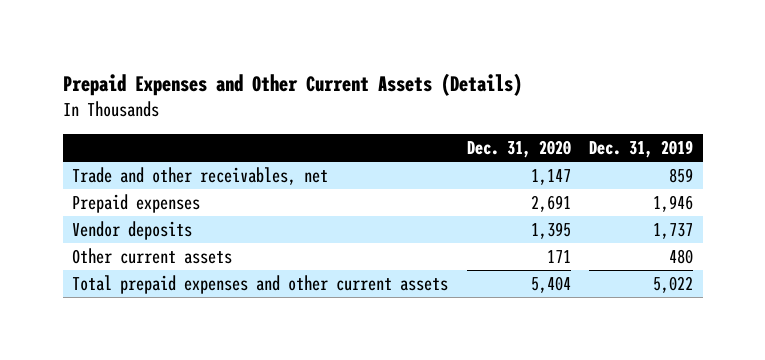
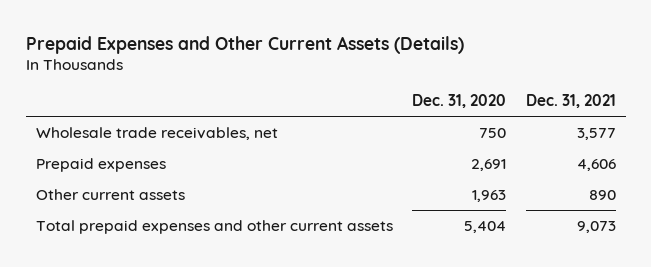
- | Dec. 31, 2020 | Dec. 31, 2019
+ | Dec. 31, 2020 | Dec. 31, 2021
- Trade and other receivables, net | 1,147 | 859
+ Wholesale trade receivables, net | 750 | 3,577
- Vendor deposits | 1,395 | 1,737
- Other current assets | 171 | 480
+ Other current assets | 1,963 | 890

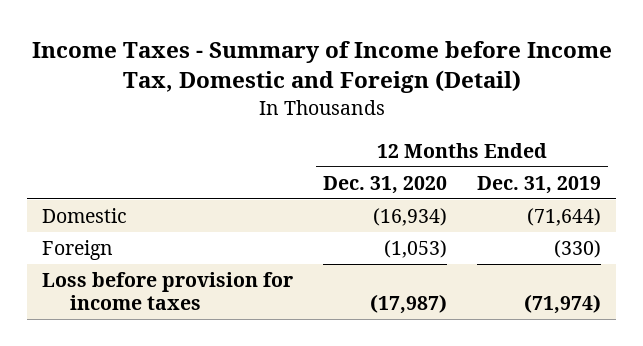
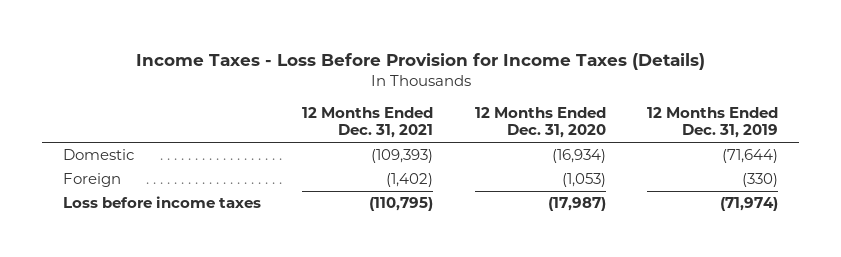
- Income Taxes - Summary of Income before Income Tax, Domestic and Foreign (Detail)
+ Income Taxes - Loss Before Provision for Income Taxes (Details)
- | 12 Months Ended Dec. 31, 2020 | 12 Months Ended Dec. 31, 2019
+ | 12 Months Ended Dec. 31, 2021 | 12 Months Ended Dec. 31, 2020 | 12 Months Ended Dec. 31, 2019
- Loss before provision for income taxes | (17,987) | (71,974)
+ Loss before income taxes | (110,795) | (17,987) | (71,974)

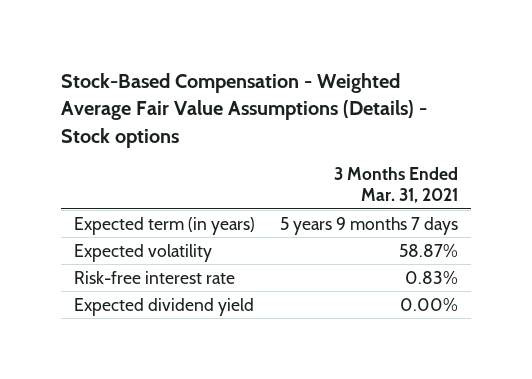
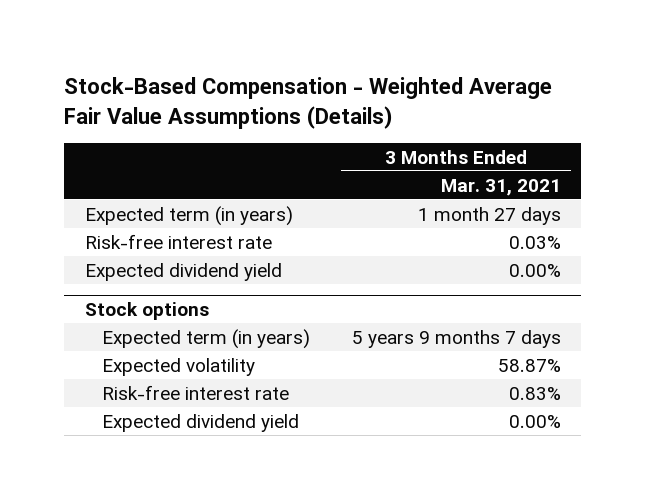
- Stock-Based Compensation - Weighted Average Fair Value Assumptions (Details) - Stock options
+ Stock-Based Compensation - Weighted Average Fair Value Assumptions (Details)
+ Expected term (in years) | 1 month 27 days
+ Risk-free interest rate | 0.03%
+ Expected dividend yield | 0.00%
+ Stock options

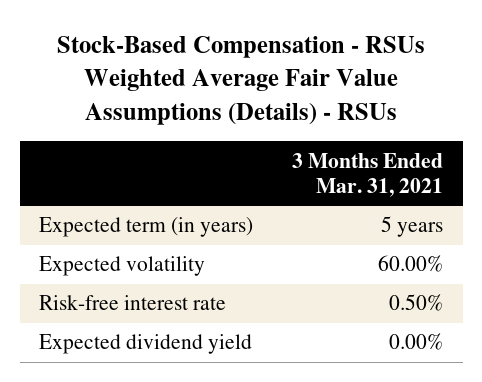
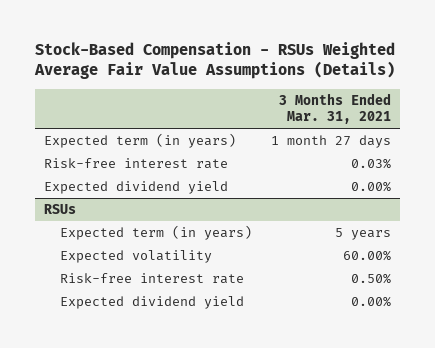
- Stock-Based Compensation - RSUs Weighted Average Fair Value Assumptions (Details) - RSUs
+ Stock-Based Compensation - RSUs Weighted Average Fair Value Assumptions (Details)
+ Expected term (in years) | 1 month 27 days
+ Risk-free interest rate | 0.03%
+ Expected dividend yield | 0.00%
+ RSUs

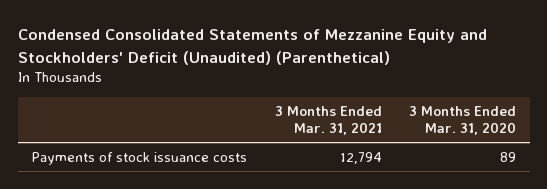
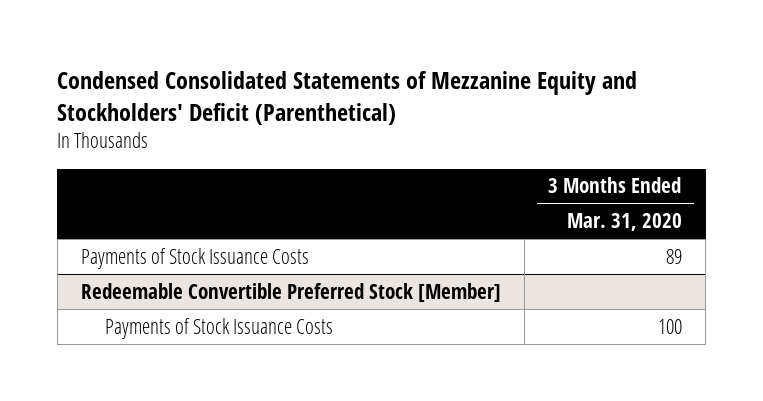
- Condensed Consolidated Statements of Mezzanine Equity and Stockholders' Deficit (Unaudited) (Parenthetical)
+ Condensed Consolidated Statements of Mezzanine Equity and Stockholders' Deficit (Parenthetical)
- | 3 Months Ended Mar. 31, 2021 | 3 Months Ended Mar. 31, 2020
+ | 3 Months Ended Mar. 31, 2020
- Payments of stock issuance costs | 12,794 | 89
+ Payments of Stock Issuance Costs | 89
+ Redeemable Convertible Preferred Stock [Member]
+ Payments of Stock Issuance Costs | 100

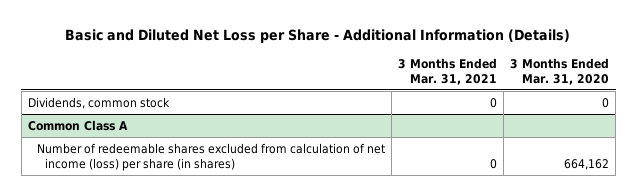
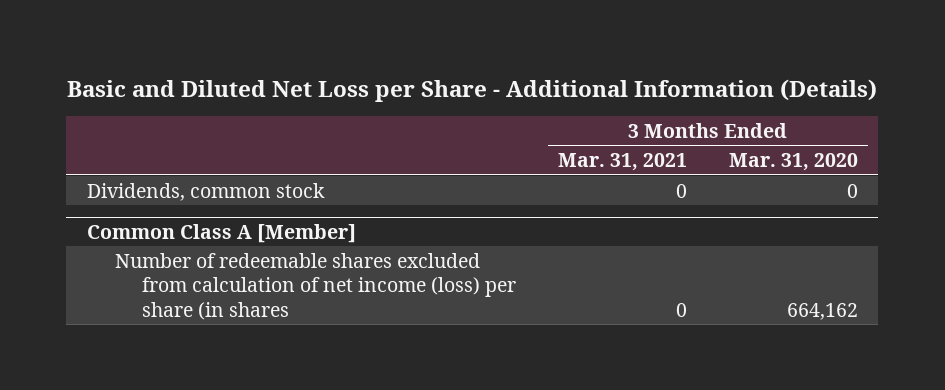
- Common Class A
- Number of redeemable shares excluded from calculation of net income (loss) per share (in shares) | 0 | 664,162
+ Common Class A [Member]
+ Number of redeemable shares excluded from calculation of net income (loss) per share (in shares | 0 | 664,162

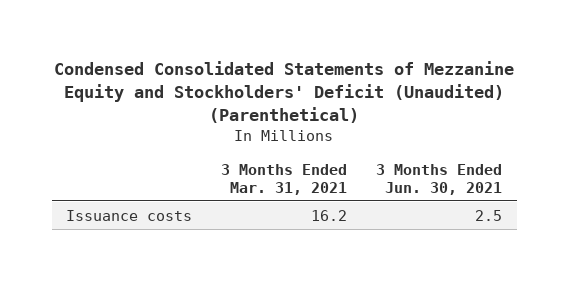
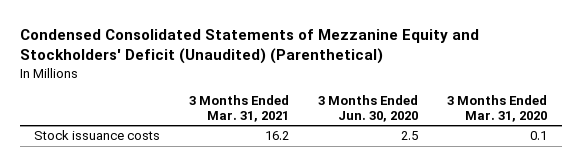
- | 3 Months Ended Mar. 31, 2021 | 3 Months Ended Jun. 30, 2021
+ | 3 Months Ended Mar. 31, 2021 | 3 Months Ended Jun. 30, 2020 | 3 Months Ended Mar. 31, 2020
- Issuance costs | 16.2 | 2.5
+ Stock issuance costs | 16.2 | 2.5 | 0.1

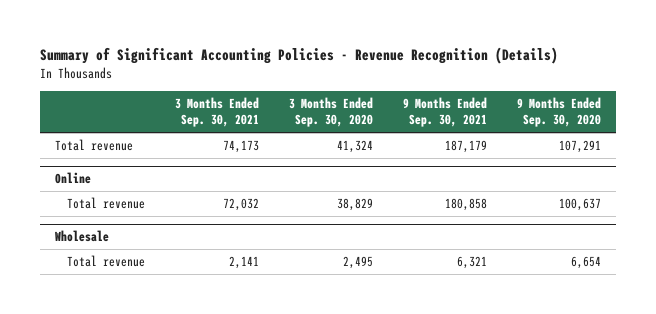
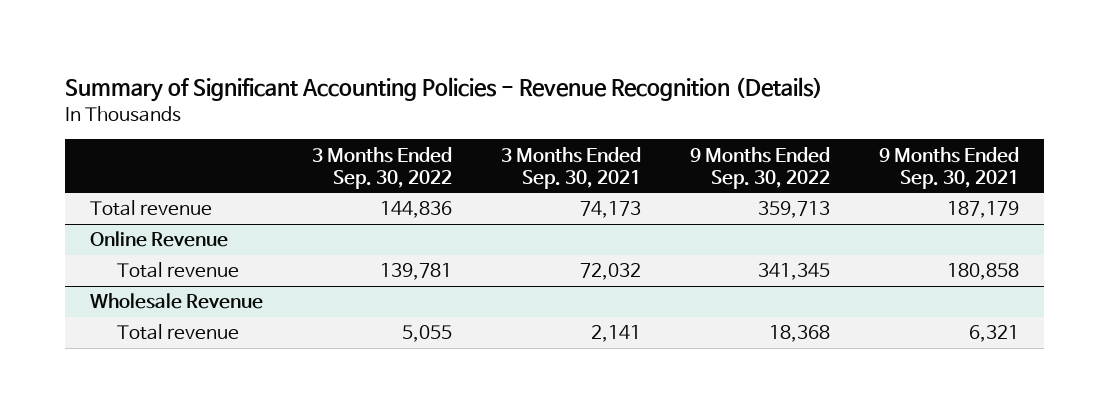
- | 3 Months Ended Sep. 30, 2021 | 3 Months Ended Sep. 30, 2020 | 9 Months Ended Sep. 30, 2021 | 9 Months Ended Sep. 30, 2020
+ | 3 Months Ended Sep. 30, 2022 | 3 Months Ended Sep. 30, 2021 | 9 Months Ended Sep. 30, 2022 | 9 Months Ended Sep. 30, 2021
- Online
+ Online Revenue
- Wholesale
+ Wholesale Revenue

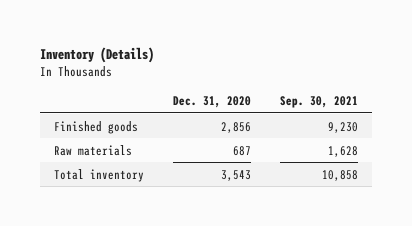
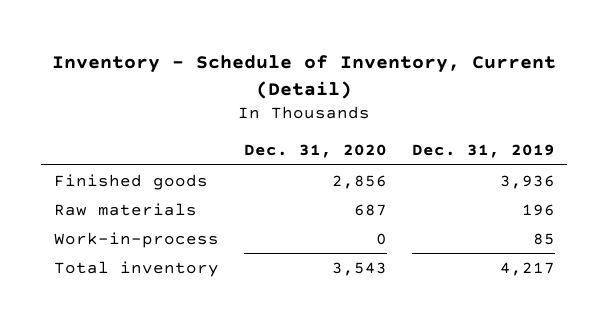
- Inventory (Details)
+ Inventory - Schedule of Inventory, Current (Detail)
- | Dec. 31, 2020 | Sep. 30, 2021
+ | Dec. 31, 2020 | Dec. 31, 2019
+ Work-in-process | 0 | 85

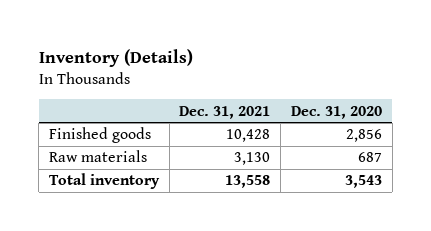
- Inventory - Schedule of Inventory, Current (Detail)
+ Inventory (Details)
- | Dec. 31, 2020 | Dec. 31, 2019
+ | Dec. 31, 2021 | Dec. 31, 2020
- Work-in-process | 0 | 85

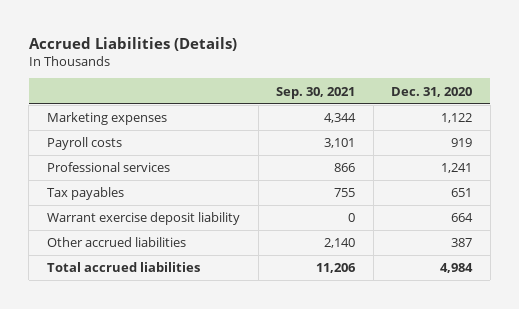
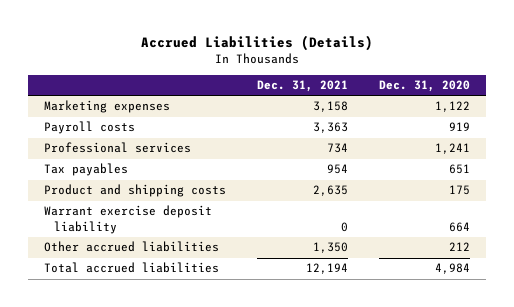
- | Sep. 30, 2021 | Dec. 31, 2020
+ | Dec. 31, 2021 | Dec. 31, 2020
+ Product and shipping costs | 2,635 | 175
- Other accrued liabilities | 2,140 | 387
+ Other accrued liabilities | 1,350 | 212

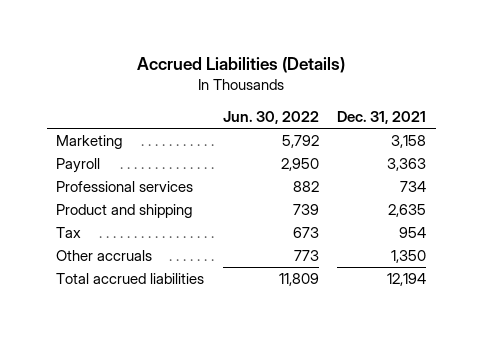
- | Dec. 31, 2021 | Dec. 31, 2020
+ | Jun. 30, 2022 | Dec. 31, 2021
- Marketing expenses | 3,158 | 1,122
- Payroll costs | 3,363 | 919
+ Marketing | 5,792 | 3,158
+ Payroll | 2,950 | 3,363
- Tax payables | 954 | 651
- Product and shipping costs | 2,635 | 175
- Warrant exercise deposit liability | 0 | 664
- Other accrued liabilities | 1,350 | 212
+ Product and shipping | 739 | 2,635
+ Tax | 673 | 954
+ Other accruals | 773 | 1,350

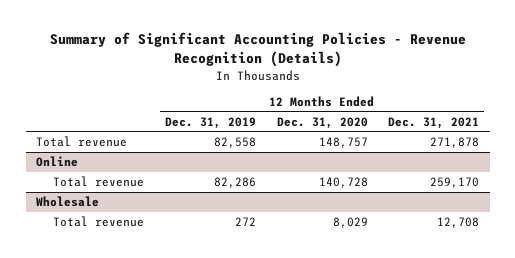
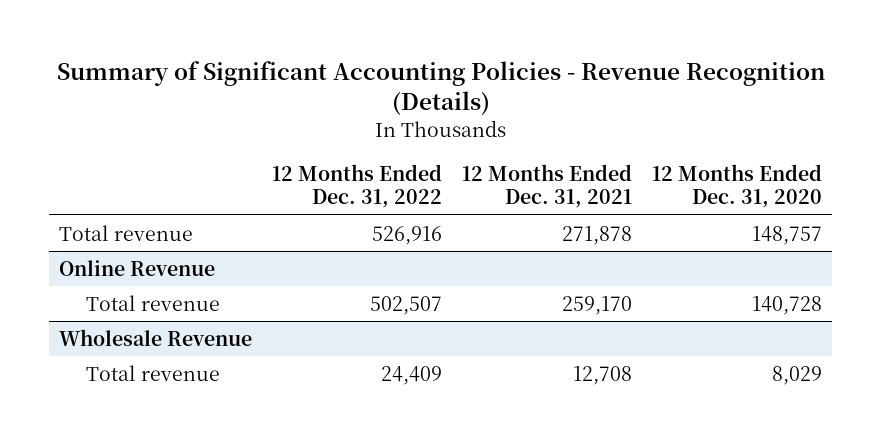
- | 12 Months Ended Dec. 31, 2019 | 12 Months Ended Dec. 31, 2020 | 12 Months Ended Dec. 31, 2021
+ | 12 Months Ended Dec. 31, 2022 | 12 Months Ended Dec. 31, 2021 | 12 Months Ended Dec. 31, 2020
- Online
+ Online Revenue
- Wholesale
+ Wholesale Revenue

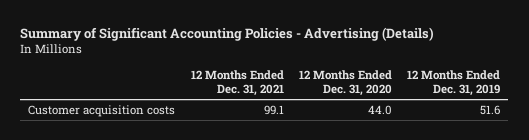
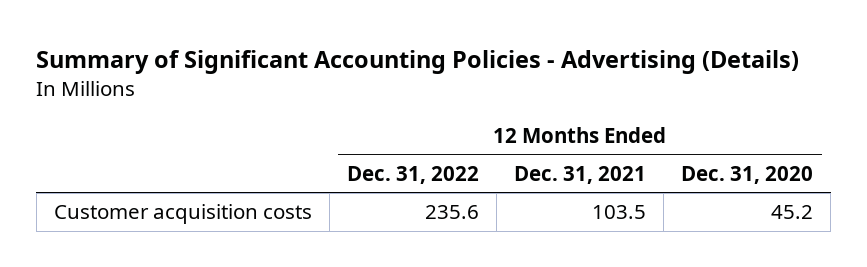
- | 12 Months Ended Dec. 31, 2021 | 12 Months Ended Dec. 31, 2020 | 12 Months Ended Dec. 31, 2019
+ | 12 Months Ended Dec. 31, 2022 | 12 Months Ended Dec. 31, 2021 | 12 Months Ended Dec. 31, 2020
- Customer acquisition costs | 99.1 | 44.0 | 51.6
+ Customer acquisition costs | 235.6 | 103.5 | 45.2

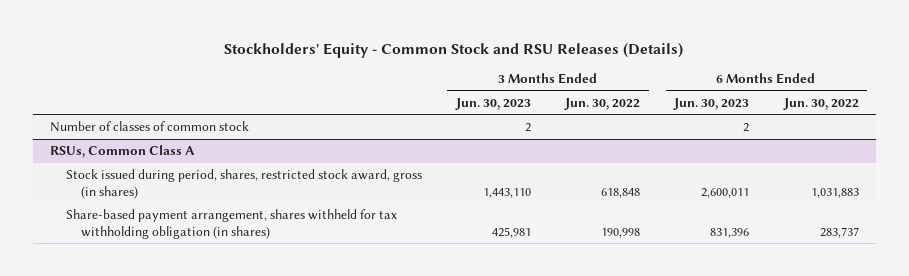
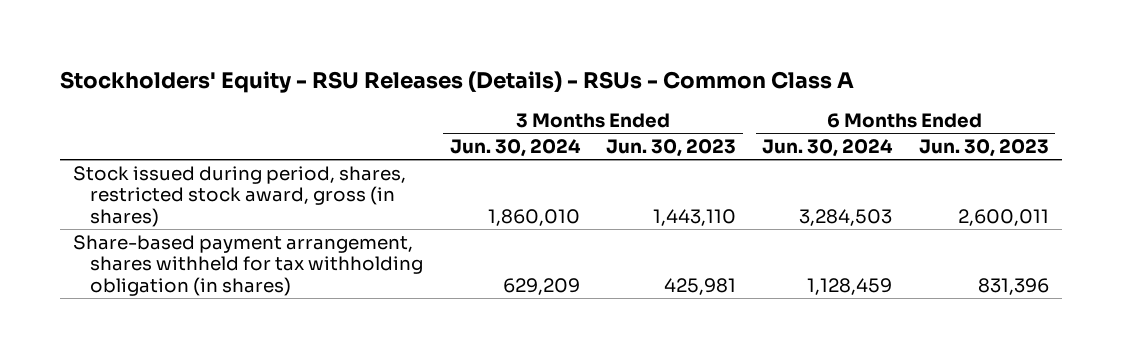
- Stockholders' Equity - Common Stock and RSU Releases (Details)
+ Stockholders' Equity - RSU Releases (Details) - RSUs - Common Class A
- | 3 Months Ended Jun. 30, 2023 | 3 Months Ended Jun. 30, 2022 | 6 Months Ended Jun. 30, 2023 | 6 Months Ended Jun. 30, 2022
+ | 3 Months Ended Jun. 30, 2024 | 3 Months Ended Jun. 30, 2023 | 6 Months Ended Jun. 30, 2024 | 6 Months Ended Jun. 30, 2023
- Number of classes of common stock | 2 | | 2 |
- RSUs, Common Class A

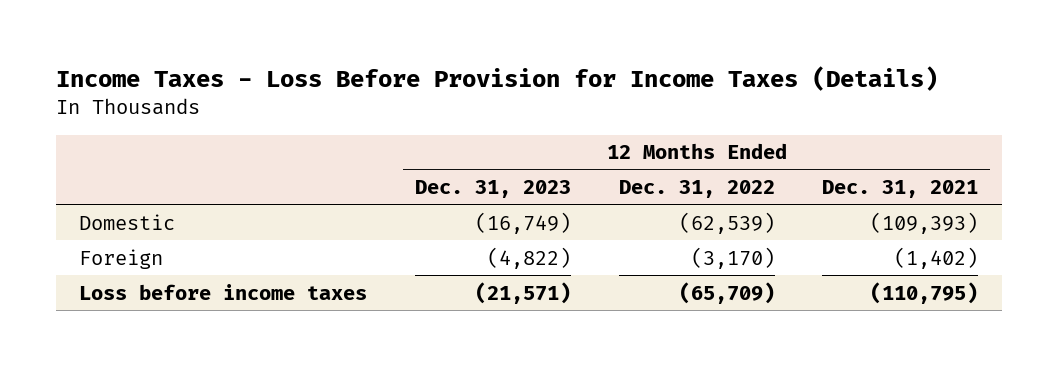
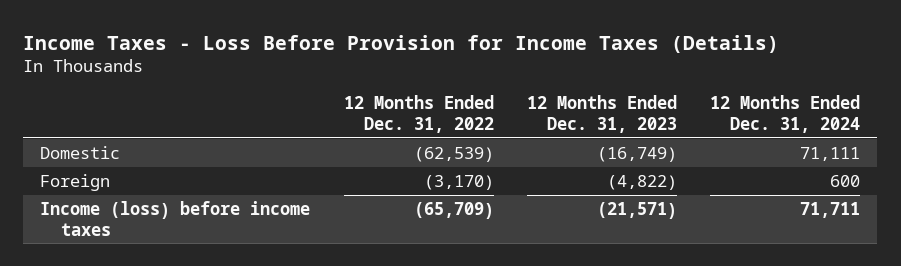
- | 12 Months Ended Dec. 31, 2023 | 12 Months Ended Dec. 31, 2022 | 12 Months Ended Dec. 31, 2021
+ | 12 Months Ended Dec. 31, 2022 | 12 Months Ended Dec. 31, 2023 | 12 Months Ended Dec. 31, 2024
- Loss before income taxes | (21,571) | (65,709) | (110,795)
+ Income (loss) before income taxes | (65,709) | (21,571) | 71,711

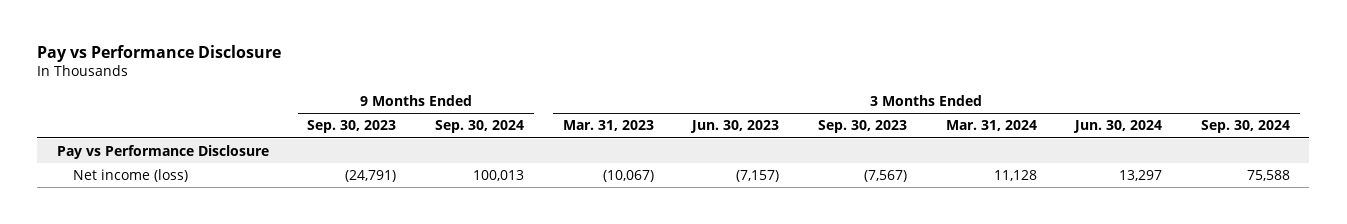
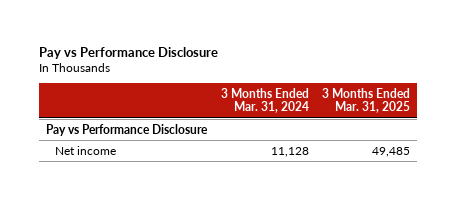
- | 9 Months Ended Sep. 30, 2023 | 9 Months Ended Sep. 30, 2024 | 3 Months Ended Mar. 31, 2023 | 3 Months Ended Jun. 30, 2023 | 3 Months Ended Sep. 30, 2023 | 3 Months Ended Mar. 31, 2024 | 3 Months Ended Jun. 30, 2024 | 3 Months Ended Sep. 30, 2024
+ | 3 Months Ended Mar. 31, 2024 | 3 Months Ended Mar. 31, 2025
- Net income (loss) | (24,791) | 100,013 | (10,067) | (7,157) | (7,567) | 11,128 | 13,297 | 75,588
+ Net income | 11,128 | 49,485

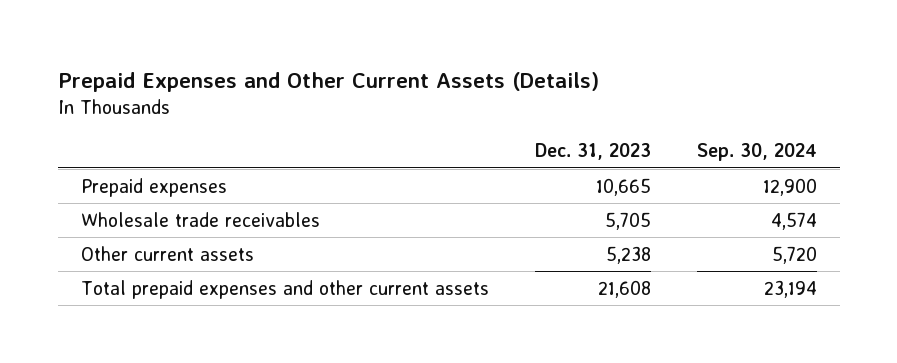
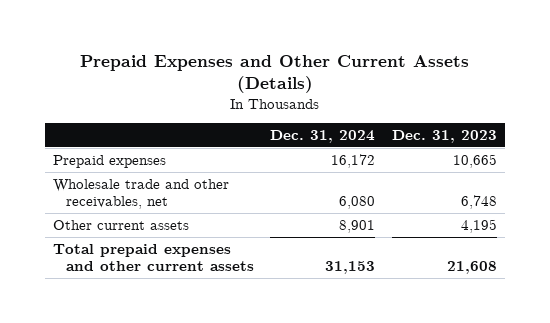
- | Dec. 31, 2023 | Sep. 30, 2024
+ | Dec. 31, 2024 | Dec. 31, 2023
- Wholesale trade receivables | 5,705 | 4,574
- Other current assets | 5,238 | 5,720
+ Wholesale trade and other receivables, net | 6,080 | 6,748
+ Other current assets | 8,901 | 4,195

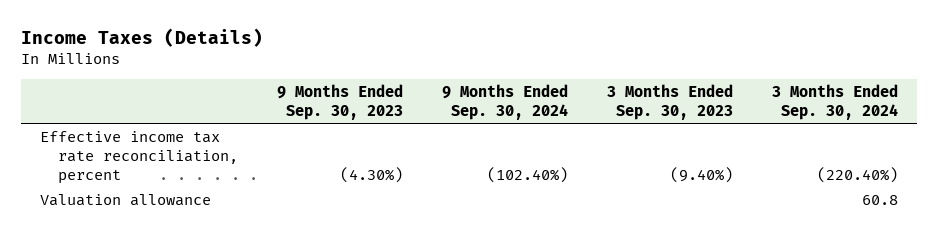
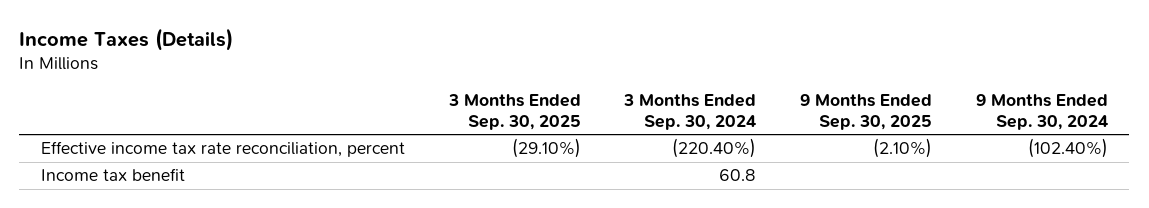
- | 9 Months Ended Sep. 30, 2023 | 9 Months Ended Sep. 30, 2024 | 3 Months Ended Sep. 30, 2023 | 3 Months Ended Sep. 30, 2024
+ | 3 Months Ended Sep. 30, 2025 | 3 Months Ended Sep. 30, 2024 | 9 Months Ended Sep. 30, 2025 | 9 Months Ended Sep. 30, 2024
- Valuation allowance | | | | 60.8
+ Income tax benefit | | 60.8 | |

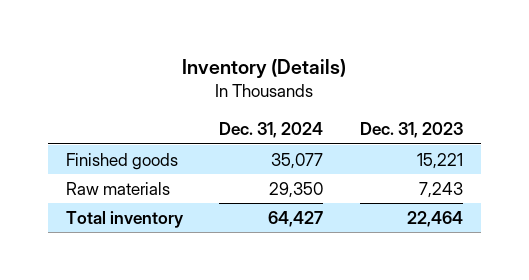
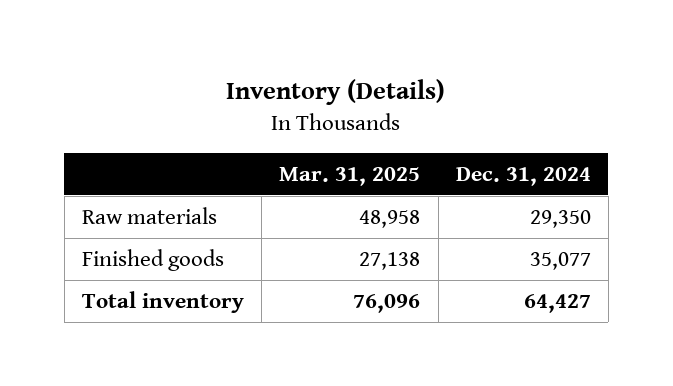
- | Dec. 31, 2024 | Dec. 31, 2023
+ | Mar. 31, 2025 | Dec. 31, 2024
moved down: Finished goods | 27,138 | 35,077

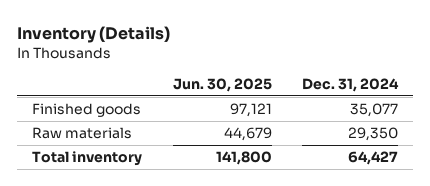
- | Mar. 31, 2025 | Dec. 31, 2024
+ | Jun. 30, 2025 | Dec. 31, 2024
moved down: Raw materials | 44,679 | 29,350

